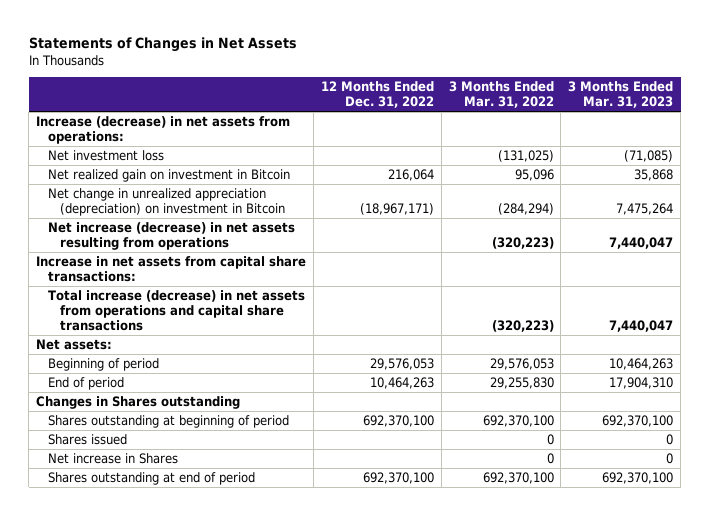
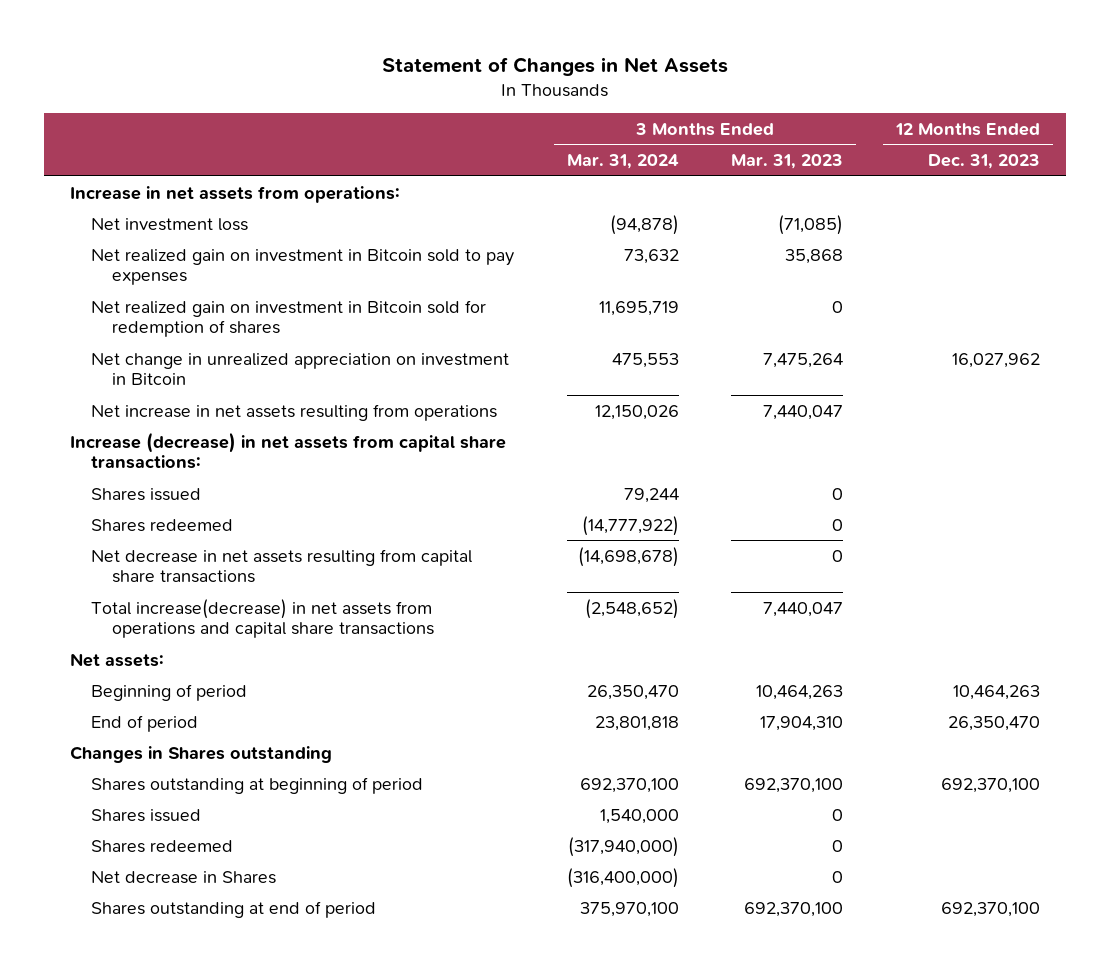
- Statements of Changes in Net Assets
+ Statement of Changes in Net Assets
- | 12 Months Ended Dec. 31, 2022 | 3 Months Ended Mar. 31, 2022 | 3 Months Ended Mar. 31, 2023
+ | 3 Months Ended Mar. 31, 2024 | 3 Months Ended Mar. 31, 2023 | 12 Months Ended Dec. 31, 2023
- Increase (decrease) in net assets from operations:
+ Increase in net assets from operations:
- Net realized gain on investment in Bitcoin | 216,064 | 95,096 | 35,868
- Net change in unrealized appreciation (depreciation) on investment in Bitcoin | (18,967,171) | (284,294) | 7,475,264
- Net increase (decrease) in net assets resulting from operations | | (320,223) | 7,440,047
- Increase in net assets from capital share transactions:
- Total increase (decrease) in net assets from operations and capital share transactions | | (320,223) | 7,440,047
+ Net realized gain on investment in Bitcoin sold to pay expenses | 73,632 | 35,868 |
+ Net realized gain on investment in Bitcoin sold for redemption of shares | 11,695,719 | 0 |
+ Net change in unrealized appreciation on investment in Bitcoin | 475,553 | 7,475,264 | 16,027,962
+ Net increase in net assets resulting from operations | 12,150,026 | 7,440,047 |
+ Increase (decrease) in net assets from capital share transactions:
+ Shares issued | 79,244 | 0 |
+ Shares redeemed | (14,777,922) | 0 |
+ Net decrease in net assets resulting from capital share transactions | (14,698,678) | 0 |
+ Total increase(decrease) in net assets from operations and capital share transactions | (2,548,652) | 7,440,047 |
- Net increase in Shares | | 0 | 0
+ Shares redeemed | (317,940,000) | 0 |
+ Net decrease in Shares | (316,400,000) | 0 |

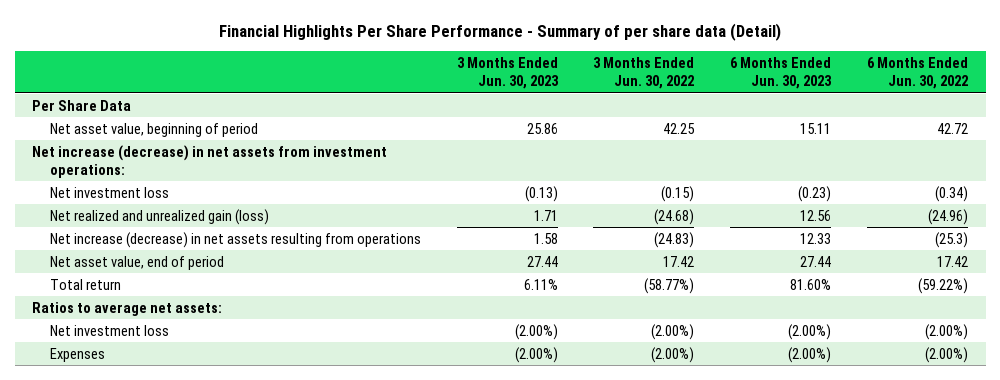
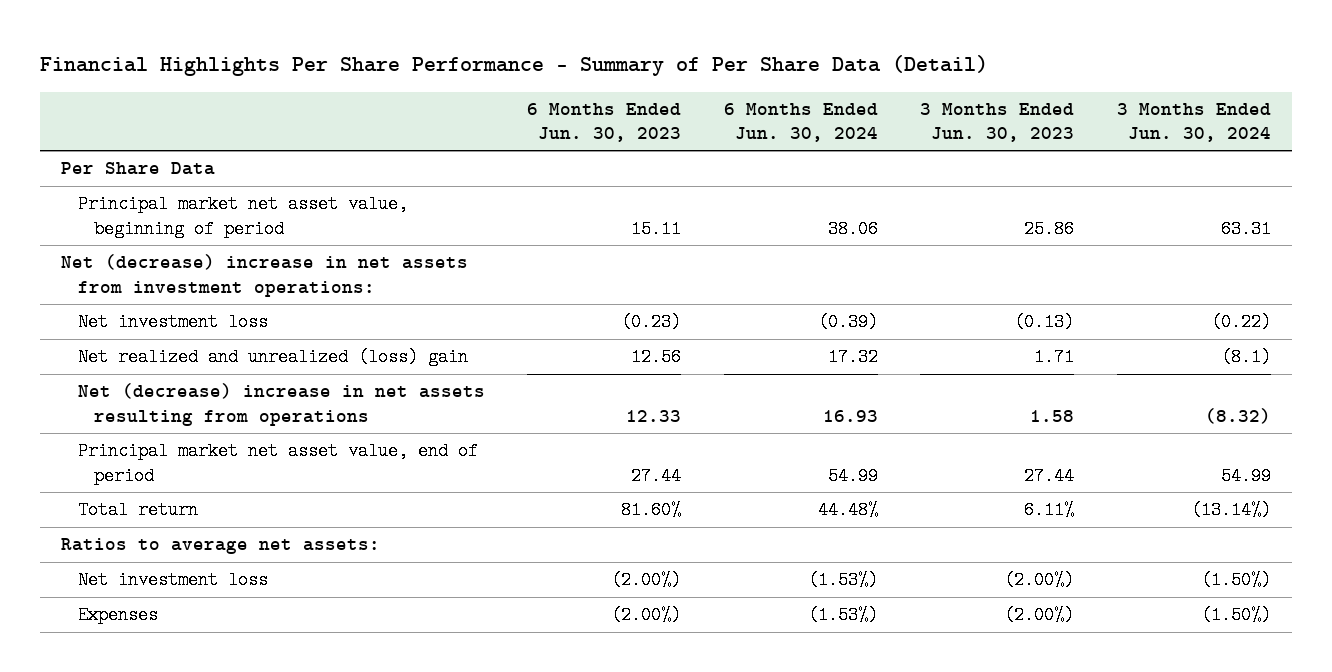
- Financial Highlights Per Share Performance - Summary of per share data (Detail)
+ Financial Highlights Per Share Performance - Summary of Per Share Data (Detail)
- | 3 Months Ended Jun. 30, 2023 | 3 Months Ended Jun. 30, 2022 | 6 Months Ended Jun. 30, 2023 | 6 Months Ended Jun. 30, 2022
+ | 6 Months Ended Jun. 30, 2023 | 6 Months Ended Jun. 30, 2024 | 3 Months Ended Jun. 30, 2023 | 3 Months Ended Jun. 30, 2024
- Net asset value, beginning of period | 25.86 | 42.25 | 15.11 | 42.72
- Net increase (decrease) in net assets from investment operations:
+ Principal market net asset value, beginning of period | 15.11 | 38.06 | 25.86 | 63.31
+ Net (decrease) increase in net assets from investment operations:
- Net realized and unrealized gain (loss) | 1.71 | (24.68) | 12.56 | (24.96)
- Net increase (decrease) in net assets resulting from operations | 1.58 | (24.83) | 12.33 | (25.3)
- Net asset value, end of period | 27.44 | 17.42 | 27.44 | 17.42
+ Net realized and unrealized (loss) gain | 12.56 | 17.32 | 1.71 | (8.1)
+ Net (decrease) increase in net assets resulting from operations | 12.33 | 16.93 | 1.58 | (8.32)
+ Principal market net asset value, end of period | 27.44 | 54.99 | 27.44 | 54.99

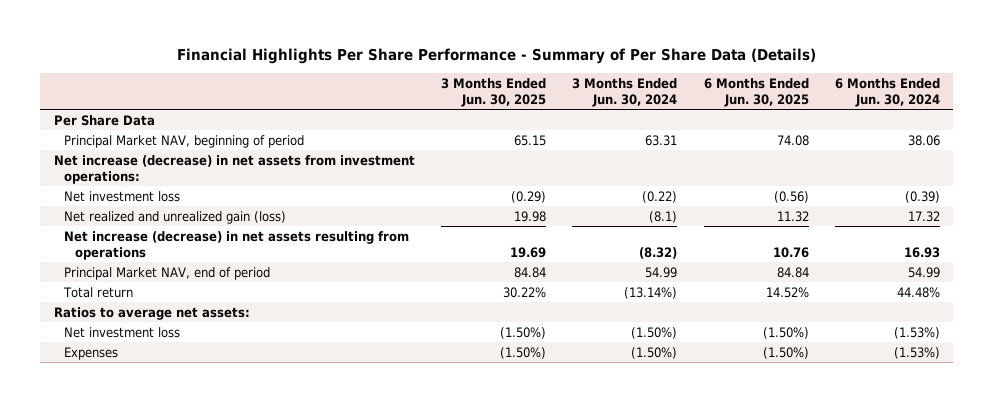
- Financial Highlights Per Share Performance - Summary of Per Share Data (Detail)
+ Financial Highlights Per Share Performance - Summary of Per Share Data (Details)
- | 6 Months Ended Jun. 30, 2023 | 6 Months Ended Jun. 30, 2024 | 3 Months Ended Jun. 30, 2023 | 3 Months Ended Jun. 30, 2024
+ | 3 Months Ended Jun. 30, 2025 | 3 Months Ended Jun. 30, 2024 | 6 Months Ended Jun. 30, 2025 | 6 Months Ended Jun. 30, 2024
- Principal market net asset value, beginning of period | 15.11 | 38.06 | 25.86 | 63.31
- Net (decrease) increase in net assets from investment operations:
+ Principal Market NAV, beginning of period | 65.15 | 63.31 | 74.08 | 38.06
+ Net increase (decrease) in net assets from investment operations:
- Net realized and unrealized (loss) gain | 12.56 | 17.32 | 1.71 | (8.1)
- Net (decrease) increase in net assets resulting from operations | 12.33 | 16.93 | 1.58 | (8.32)
- Principal market net asset value, end of period | 27.44 | 54.99 | 27.44 | 54.99
+ Net realized and unrealized gain (loss) | 19.98 | (8.1) | 11.32 | 17.32
+ Net increase (decrease) in net assets resulting from operations | 19.69 | (8.32) | 10.76 | 16.93
+ Principal Market NAV, end of period | 84.84 | 54.99 | 84.84 | 54.99

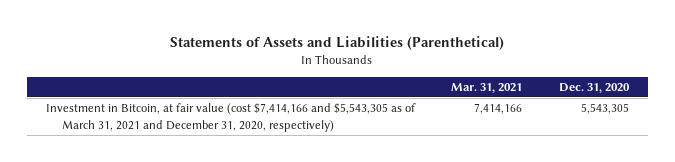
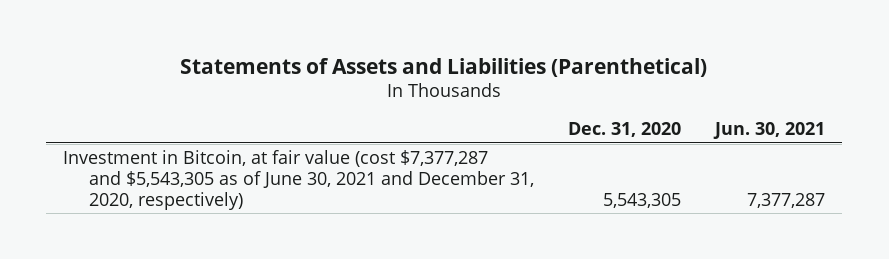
- | Mar. 31, 2021 | Dec. 31, 2020
+ | Dec. 31, 2020 | Jun. 30, 2021
- Investment in Bitcoin, at fair value (cost $7,414,166 and $5,543,305 as of March 31, 2021 and December 31, 2020, respectively) | 7,414,166 | 5,543,305
+ Investment in Bitcoin, at fair value (cost $7,377,287 and $5,543,305 as of June 30, 2021 and December 31, 2020, respectively) | 5,543,305 | 7,377,287

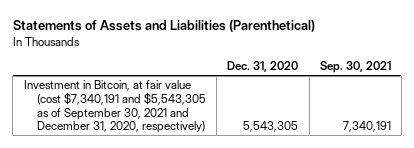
- | Dec. 31, 2020 | Jun. 30, 2021
+ | Dec. 31, 2020 | Sep. 30, 2021
- Investment in Bitcoin, at fair value (cost $7,377,287 and $5,543,305 as of June 30, 2021 and December 31, 2020, respectively) | 5,543,305 | 7,377,287
+ Investment in Bitcoin, at fair value (cost $7,340,191 and $5,543,305 as of September 30, 2021 and December 31, 2020, respectively) | 5,543,305 | 7,340,191

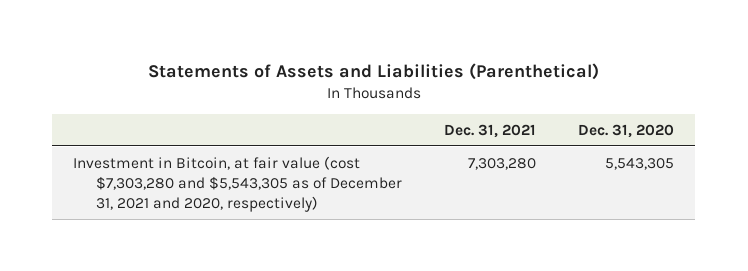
- | Dec. 31, 2020 | Sep. 30, 2021
+ | Dec. 31, 2021 | Dec. 31, 2020
- Investment in Bitcoin, at fair value (cost $7,340,191 and $5,543,305 as of September 30, 2021 and December 31, 2020, respectively) | 5,543,305 | 7,340,191
+ Investment in Bitcoin, at fair value (cost $7,303,280 and $5,543,305 as of December 31, 2021 and 2020, respectively) | 7,303,280 | 5,543,305

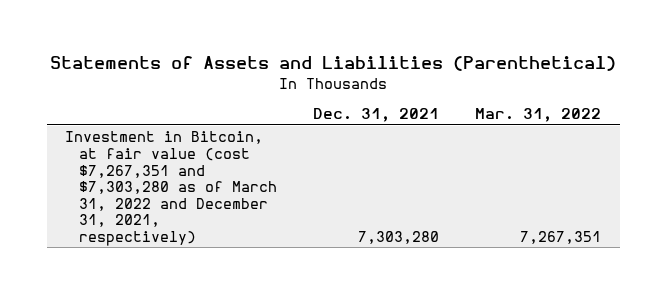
- | Dec. 31, 2021 | Dec. 31, 2020
+ | Dec. 31, 2021 | Mar. 31, 2022
- Investment in Bitcoin, at fair value (cost $7,303,280 and $5,543,305 as of December 31, 2021 and 2020, respectively) | 7,303,280 | 5,543,305
+ Investment in Bitcoin, at fair value (cost $7,267,351 and $7,303,280 as of March 31, 2022 and December 31, 2021, respectively) | 7,303,280 | 7,267,351

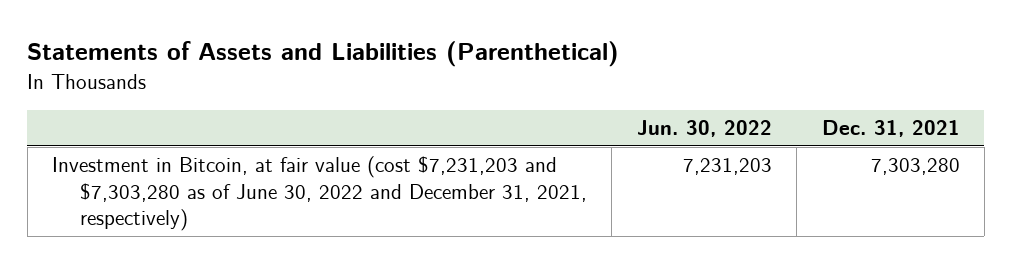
- | Dec. 31, 2021 | Mar. 31, 2022
+ | Jun. 30, 2022 | Dec. 31, 2021
- Investment in Bitcoin, at fair value (cost $7,267,351 and $7,303,280 as of March 31, 2022 and December 31, 2021, respectively) | 7,303,280 | 7,267,351
+ Investment in Bitcoin, at fair value (cost $7,231,203 and $7,303,280 as of June 30, 2022 and December 31, 2021, respectively) | 7,231,203 | 7,303,280

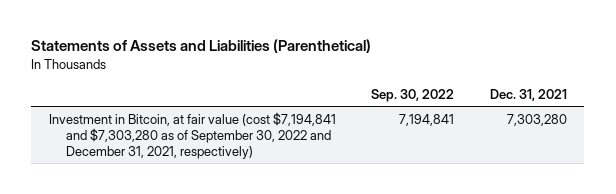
- | Jun. 30, 2022 | Dec. 31, 2021
+ | Sep. 30, 2022 | Dec. 31, 2021
- Investment in Bitcoin, at fair value (cost $7,231,203 and $7,303,280 as of June 30, 2022 and December 31, 2021, respectively) | 7,231,203 | 7,303,280
+ Investment in Bitcoin, at fair value (cost $7,194,841 and $7,303,280 as of September 30, 2022 and December 31, 2021, respectively) | 7,194,841 | 7,303,280

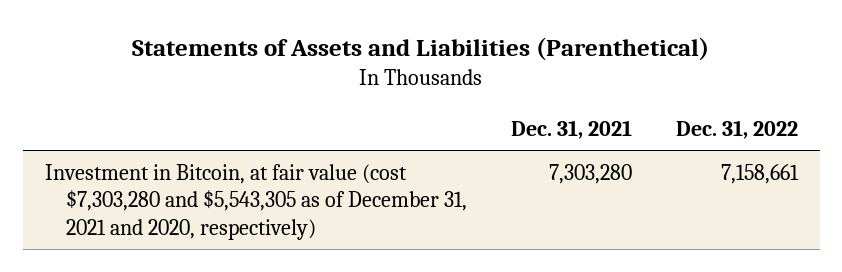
- | Sep. 30, 2022 | Dec. 31, 2021
+ | Dec. 31, 2021 | Dec. 31, 2022
- Investment in Bitcoin, at fair value (cost $7,194,841 and $7,303,280 as of September 30, 2022 and December 31, 2021, respectively) | 7,194,841 | 7,303,280
+ Investment in Bitcoin, at fair value (cost $7,303,280 and $5,543,305 as of December 31, 2021 and 2020, respectively) | 7,303,280 | 7,158,661

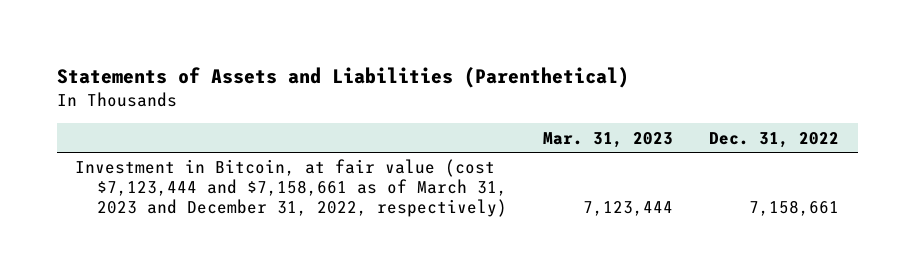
- | Dec. 31, 2021 | Dec. 31, 2022
+ | Mar. 31, 2023 | Dec. 31, 2022
- Investment in Bitcoin, at fair value (cost $7,303,280 and $5,543,305 as of December 31, 2021 and 2020, respectively) | 7,303,280 | 7,158,661
+ Investment in Bitcoin, at fair value (cost $7,123,444 and $7,158,661 as of March 31, 2023 and December 31, 2022, respectively) | 7,123,444 | 7,158,661

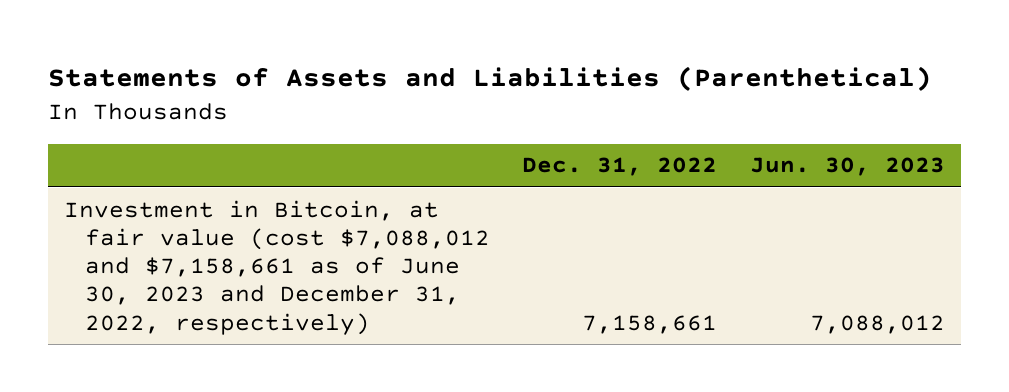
- | Mar. 31, 2023 | Dec. 31, 2022
+ | Dec. 31, 2022 | Jun. 30, 2023
- Investment in Bitcoin, at fair value (cost $7,123,444 and $7,158,661 as of March 31, 2023 and December 31, 2022, respectively) | 7,123,444 | 7,158,661
+ Investment in Bitcoin, at fair value (cost $7,088,012 and $7,158,661 as of June 30, 2023 and December 31, 2022, respectively) | 7,158,661 | 7,088,012

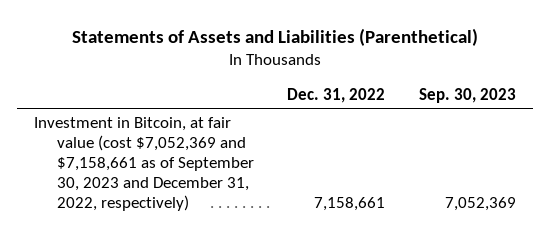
- | Dec. 31, 2022 | Jun. 30, 2023
+ | Dec. 31, 2022 | Sep. 30, 2023
- Investment in Bitcoin, at fair value (cost $7,088,012 and $7,158,661 as of June 30, 2023 and December 31, 2022, respectively) | 7,158,661 | 7,088,012
+ Investment in Bitcoin, at fair value (cost $7,052,369 and $7,158,661 as of September 30, 2023 and December 31, 2022, respectively) | 7,158,661 | 7,052,369

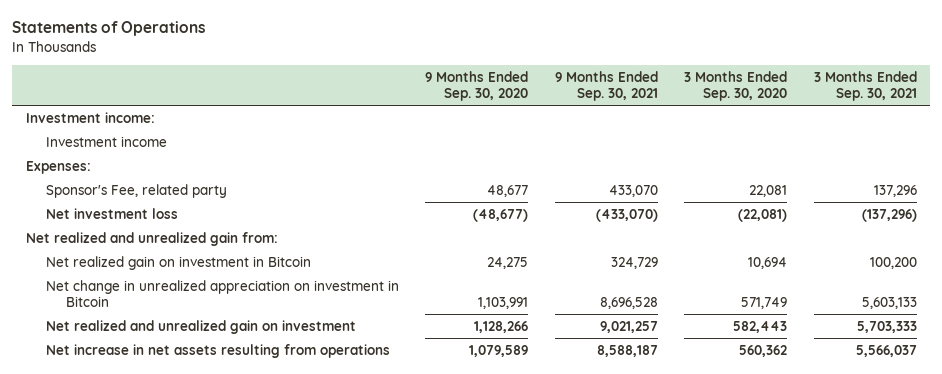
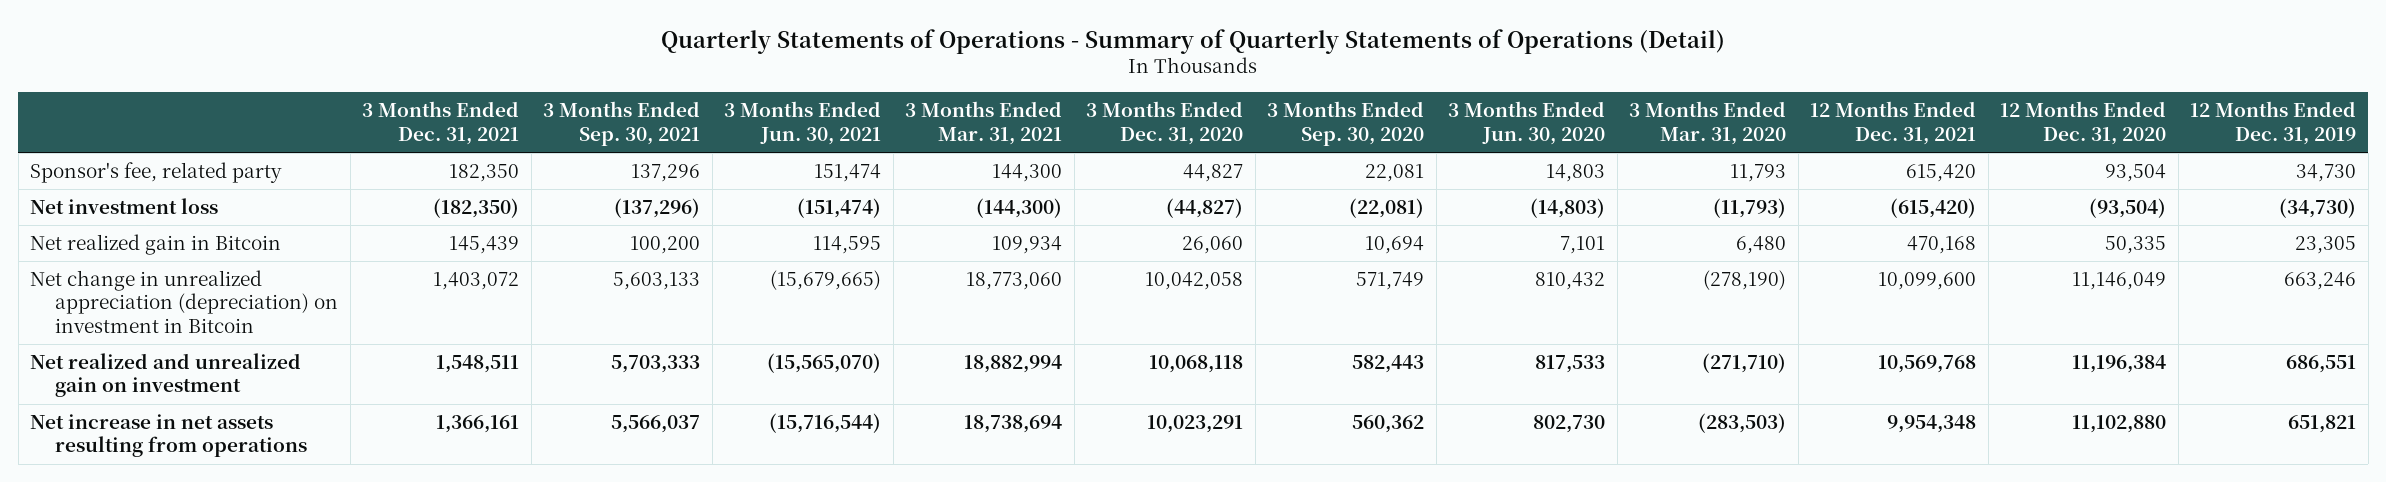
- Statements of Operations
+ Quarterly Statements of Operations - Summary of Quarterly Statements of Operations (Detail)
- | 9 Months Ended Sep. 30, 2020 | 9 Months Ended Sep. 30, 2021 | 3 Months Ended Sep. 30, 2020 | 3 Months Ended Sep. 30, 2021
+ | 3 Months Ended Dec. 31, 2021 | 3 Months Ended Sep. 30, 2021 | 3 Months Ended Jun. 30, 2021 | 3 Months Ended Mar. 31, 2021 | 3 Months Ended Dec. 31, 2020 | 3 Months Ended Sep. 30, 2020 | 3 Months Ended Jun. 30, 2020 | 3 Months Ended Mar. 31, 2020 | 12 Months Ended Dec. 31, 2021 | 12 Months Ended Dec. 31, 2020 | 12 Months Ended Dec. 31, 2019
- Investment income:
- Investment income
- Expenses:
- Sponsor's Fee, related party | 48,677 | 433,070 | 22,081 | 137,296
+ Sponsor's fee, related party | 182,350 | 137,296 | 151,474 | 144,300 | 44,827 | 22,081 | 14,803 | 11,793 | 615,420 | 93,504 | 34,730
- Net realized and unrealized gain from:
- Net realized gain on investment in Bitcoin | 24,275 | 324,729 | 10,694 | 100,200
- Net change in unrealized appreciation on investment in Bitcoin | 1,103,991 | 8,696,528 | 571,749 | 5,603,133
+ Net realized gain in Bitcoin | 145,439 | 100,200 | 114,595 | 109,934 | 26,060 | 10,694 | 7,101 | 6,480 | 470,168 | 50,335 | 23,305
+ Net change in unrealized appreciation (depreciation) on investment in Bitcoin | 1,403,072 | 5,603,133 | (15,679,665) | 18,773,060 | 10,042,058 | 571,749 | 810,432 | (278,190) | 10,099,600 | 11,146,049 | 663,246

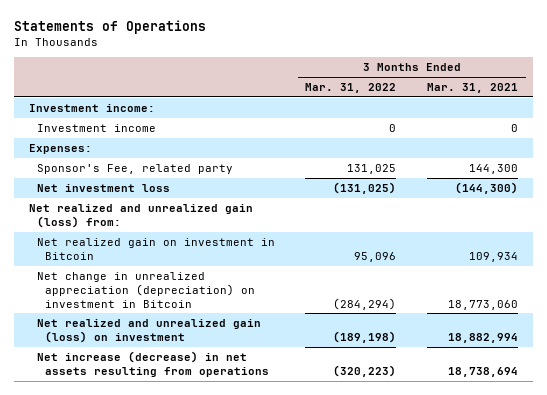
- Quarterly Statements of Operations - Summary of Quarterly Statements of Operations (Detail)
+ Statements of Operations
- | 3 Months Ended Dec. 31, 2021 | 3 Months Ended Sep. 30, 2021 | 3 Months Ended Jun. 30, 2021 | 3 Months Ended Mar. 31, 2021 | 3 Months Ended Dec. 31, 2020 | 3 Months Ended Sep. 30, 2020 | 3 Months Ended Jun. 30, 2020 | 3 Months Ended Mar. 31, 2020 | 12 Months Ended Dec. 31, 2021 | 12 Months Ended Dec. 31, 2020 | 12 Months Ended Dec. 31, 2019
+ | 3 Months Ended Mar. 31, 2022 | 3 Months Ended Mar. 31, 2021
- Sponsor's fee, related party | 182,350 | 137,296 | 151,474 | 144,300 | 44,827 | 22,081 | 14,803 | 11,793 | 615,420 | 93,504 | 34,730
+ Investment income:
+ Investment income | 0 | 0
+ Expenses:
+ Sponsor's Fee, related party | 131,025 | 144,300
- Net realized gain in Bitcoin | 145,439 | 100,200 | 114,595 | 109,934 | 26,060 | 10,694 | 7,101 | 6,480 | 470,168 | 50,335 | 23,305
+ Net realized and unrealized gain (loss) from:
+ Net realized gain on investment in Bitcoin | 95,096 | 109,934
- Net realized and unrealized gain on investment | 1,548,511 | 5,703,333 | (15,565,070) | 18,882,994 | 10,068,118 | 582,443 | 817,533 | (271,710) | 10,569,768 | 11,196,384 | 686,551
- Net increase in net assets resulting from operations | 1,366,161 | 5,566,037 | (15,716,544) | 18,738,694 | 10,023,291 | 560,362 | 802,730 | (283,503) | 9,954,348 | 11,102,880 | 651,821
+ Net realized and unrealized gain (loss) on investment | (189,198) | 18,882,994
+ Net increase (decrease) in net assets resulting from operations | (320,223) | 18,738,694

